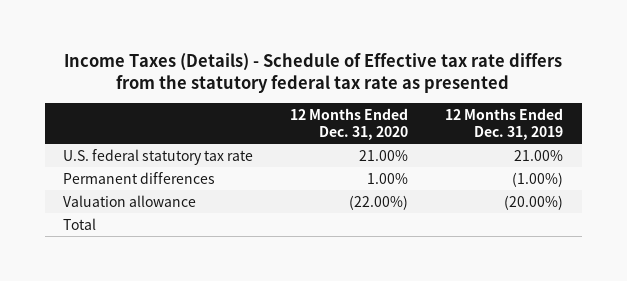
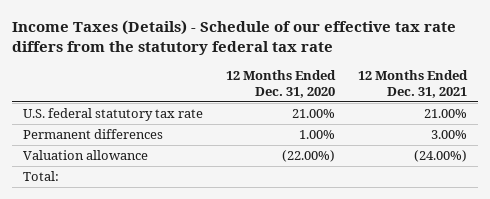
- Income Taxes (Details) - Schedule of Effective tax rate differs from the statutory federal tax rate as presented
+ Income Taxes (Details) - Schedule of our effective tax rate differs from the statutory federal tax rate
- | 12 Months Ended Dec. 31, 2020 | 12 Months Ended Dec. 31, 2019
+ | 12 Months Ended Dec. 31, 2020 | 12 Months Ended Dec. 31, 2021
- Total
+ Total:

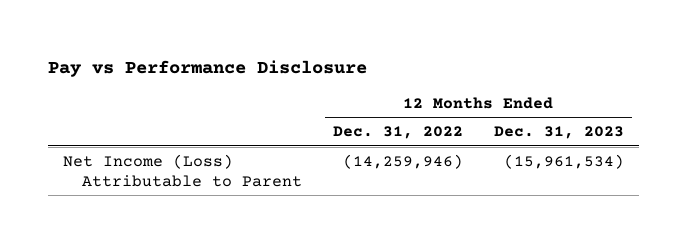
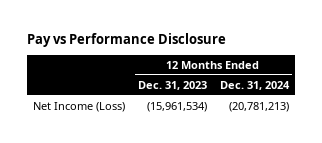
- | 12 Months Ended Dec. 31, 2022 | 12 Months Ended Dec. 31, 2023
+ | 12 Months Ended Dec. 31, 2023 | 12 Months Ended Dec. 31, 2024
- Net Income (Loss) Attributable to Parent | (14,259,946) | (15,961,534)
+ Net Income (Loss) | (15,961,534) | (20,781,213)

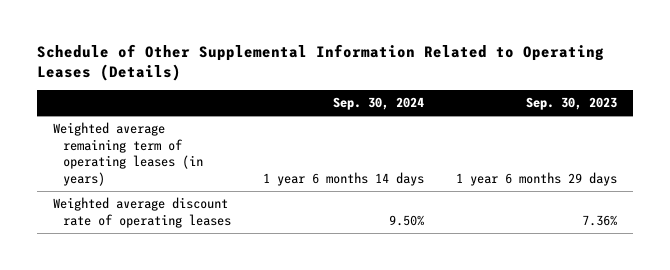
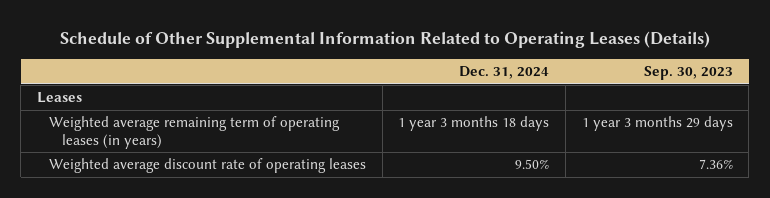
- | Sep. 30, 2024 | Sep. 30, 2023
+ | Dec. 31, 2024 | Sep. 30, 2023
- Weighted average remaining term of operating leases (in years) | 1 year 6 months 14 days | 1 year 6 months 29 days
+ Leases
+ Weighted average remaining term of operating leases (in years) | 1 year 3 months 18 days | 1 year 3 months 29 days

